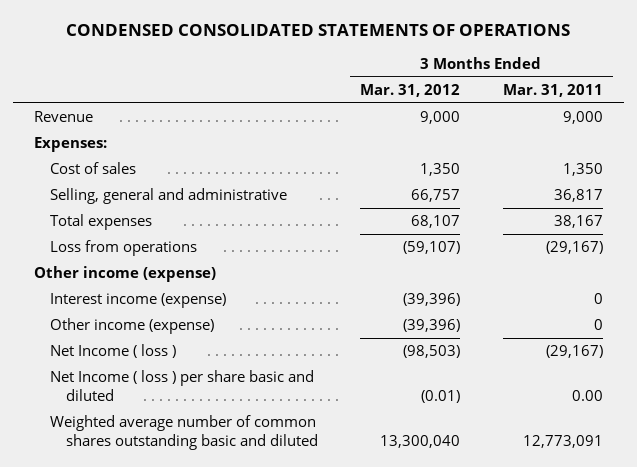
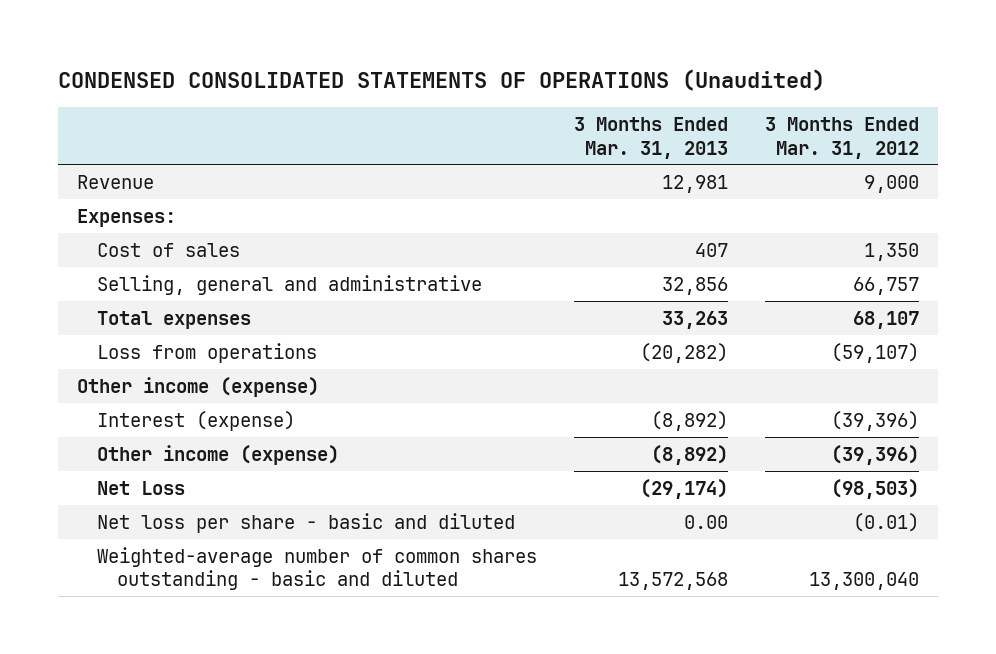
- CONDENSED CONSOLIDATED STATEMENTS OF OPERATIONS
+ CONDENSED CONSOLIDATED STATEMENTS OF OPERATIONS (Unaudited)
- | 3 Months Ended Mar. 31, 2012 | 3 Months Ended Mar. 31, 2011
+ | 3 Months Ended Mar. 31, 2013 | 3 Months Ended Mar. 31, 2012
- Interest income (expense) | (39,396) | 0
+ Interest (expense) | (8,892) | (39,396)
- Net Income ( loss ) | (98,503) | (29,167)
- Net Income ( loss ) per share basic and diluted | (0.01) | 0.00
- Weighted average number of common shares outstanding basic and diluted | 13,300,040 | 12,773,091
+ Net Loss | (29,174) | (98,503)
+ Net loss per share - basic and diluted | 0.00 | (0.01)
+ Weighted-average number of common shares outstanding - basic and diluted | 13,572,568 | 13,300,040

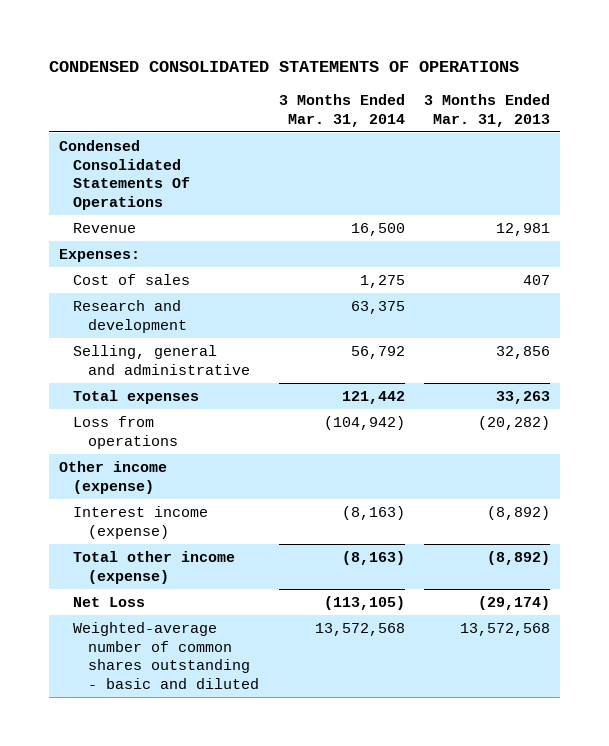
- CONDENSED CONSOLIDATED STATEMENTS OF OPERATIONS (Unaudited)
+ CONDENSED CONSOLIDATED STATEMENTS OF OPERATIONS
- | 3 Months Ended Mar. 31, 2013 | 3 Months Ended Mar. 31, 2012
+ | 3 Months Ended Mar. 31, 2014 | 3 Months Ended Mar. 31, 2013
+ Condensed Consolidated Statements Of Operations
+ Research and development | 63,375 |
- Interest (expense) | (8,892) | (39,396)
- Other income (expense) | (8,892) | (39,396)
+ Interest income (expense) | (8,163) | (8,892)
+ Total other income (expense) | (8,163) | (8,892)
- Net loss per share - basic and diluted | 0.00 | (0.01)

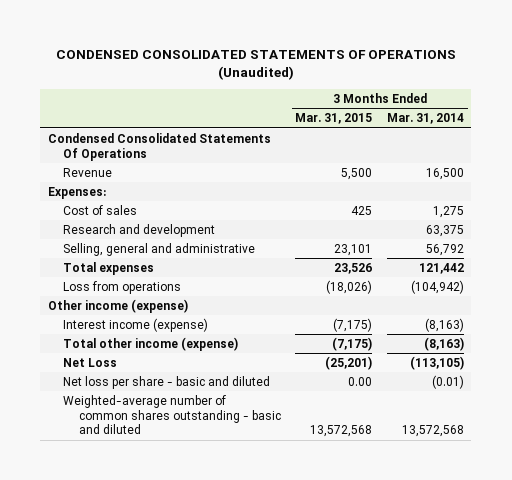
- CONDENSED CONSOLIDATED STATEMENTS OF OPERATIONS
+ CONDENSED CONSOLIDATED STATEMENTS OF OPERATIONS (Unaudited)
- | 3 Months Ended Mar. 31, 2014 | 3 Months Ended Mar. 31, 2013
+ | 3 Months Ended Mar. 31, 2015 | 3 Months Ended Mar. 31, 2014
+ Net loss per share - basic and diluted | 0.00 | (0.01)

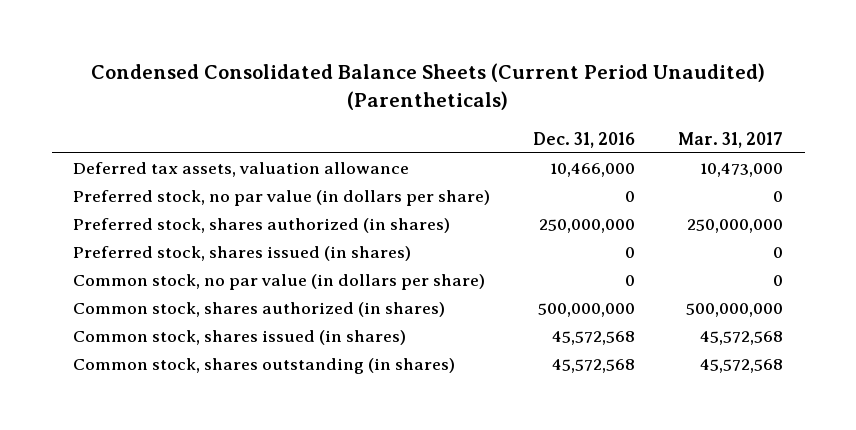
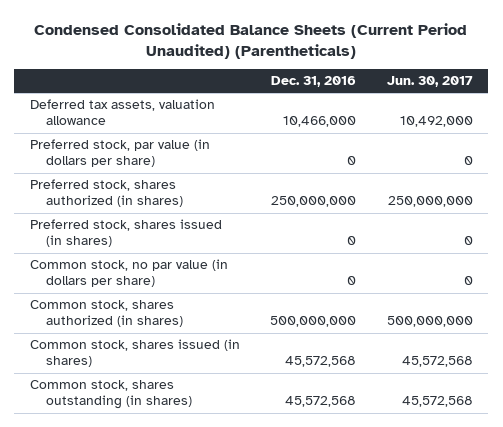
- | Dec. 31, 2016 | Mar. 31, 2017
+ | Dec. 31, 2016 | Jun. 30, 2017
- Preferred stock, no par value (in dollars per share) | 0 | 0
+ Preferred stock, par value (in dollars per share) | 0 | 0

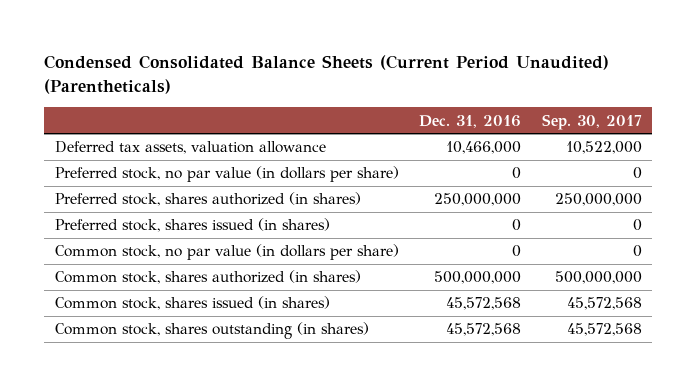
- | Dec. 31, 2016 | Jun. 30, 2017
+ | Dec. 31, 2016 | Sep. 30, 2017
- Preferred stock, par value (in dollars per share) | 0 | 0
+ Preferred stock, no par value (in dollars per share) | 0 | 0

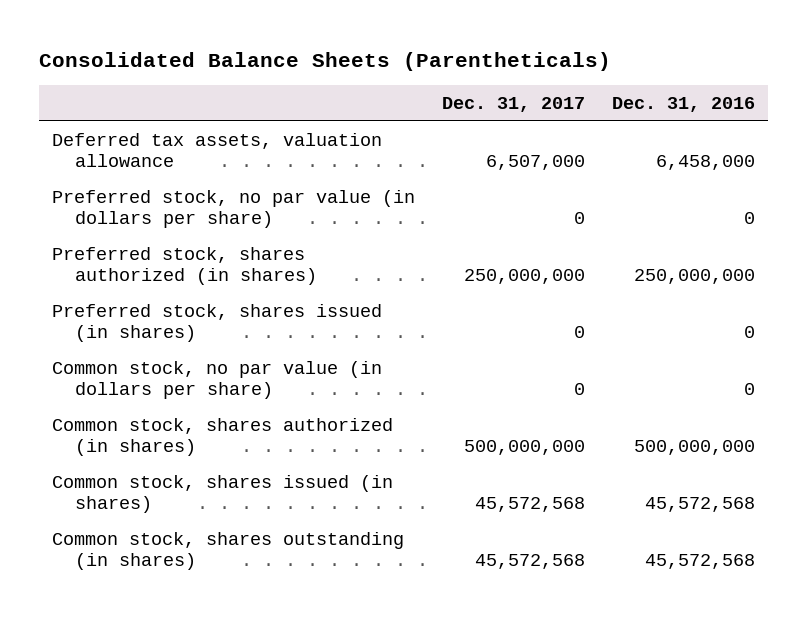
- Condensed Consolidated Balance Sheets (Current Period Unaudited) (Parentheticals)
+ Consolidated Balance Sheets (Parentheticals)
- | Dec. 31, 2016 | Sep. 30, 2017
+ | Dec. 31, 2017 | Dec. 31, 2016
- Deferred tax assets, valuation allowance | 10,466,000 | 10,522,000
+ Deferred tax assets, valuation allowance | 6,507,000 | 6,458,000

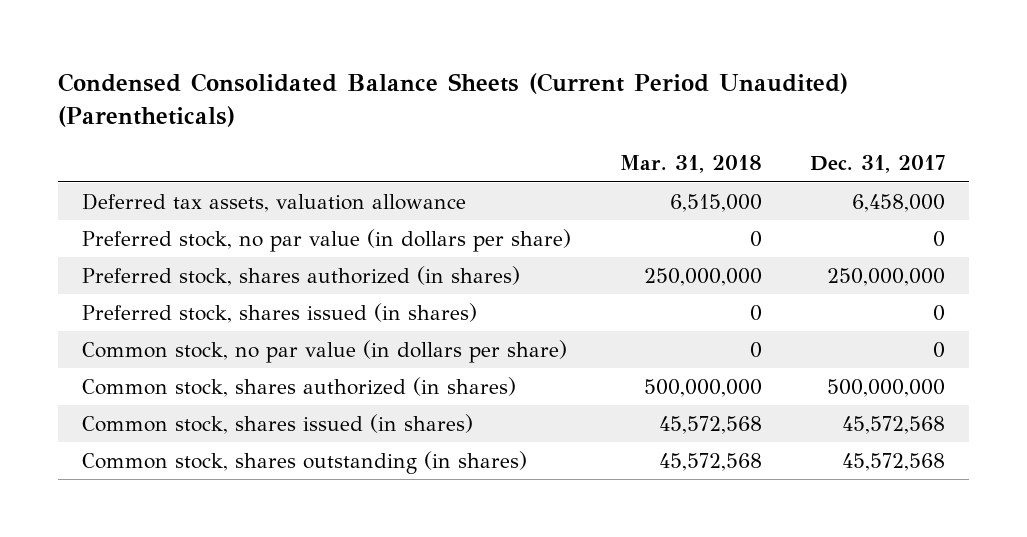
- Consolidated Balance Sheets (Parentheticals)
+ Condensed Consolidated Balance Sheets (Current Period Unaudited) (Parentheticals)
- | Dec. 31, 2017 | Dec. 31, 2016
+ | Mar. 31, 2018 | Dec. 31, 2017
- Deferred tax assets, valuation allowance | 6,507,000 | 6,458,000
+ Deferred tax assets, valuation allowance | 6,515,000 | 6,458,000

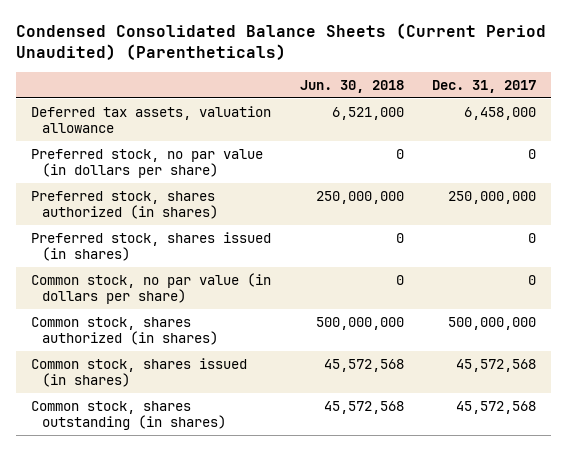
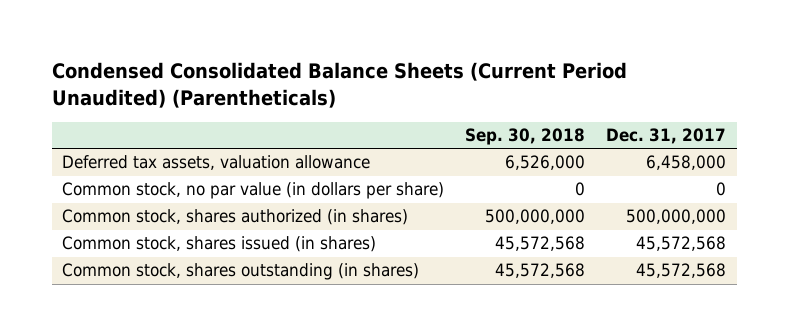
- | Jun. 30, 2018 | Dec. 31, 2017
+ | Sep. 30, 2018 | Dec. 31, 2017
- Preferred stock, no par value (in dollars per share) | 0 | 0
- Preferred stock, shares authorized (in shares) | 250,000,000 | 250,000,000
- Preferred stock, shares issued (in shares) | 0 | 0

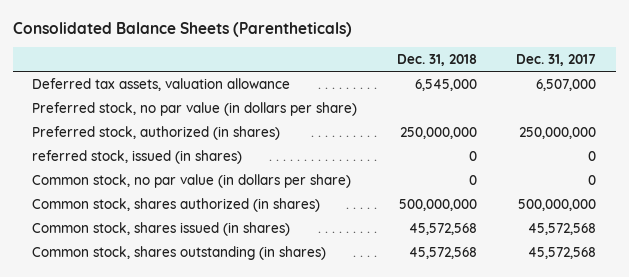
- Condensed Consolidated Balance Sheets (Current Period Unaudited) (Parentheticals)
+ Consolidated Balance Sheets (Parentheticals)
- | Sep. 30, 2018 | Dec. 31, 2017
+ | Dec. 31, 2018 | Dec. 31, 2017
- Deferred tax assets, valuation allowance | 6,526,000 | 6,458,000
+ Deferred tax assets, valuation allowance | 6,545,000 | 6,507,000
+ Preferred stock, no par value (in dollars per share)
+ Preferred stock, authorized (in shares) | 250,000,000 | 250,000,000
+ referred stock, issued (in shares) | 0 | 0

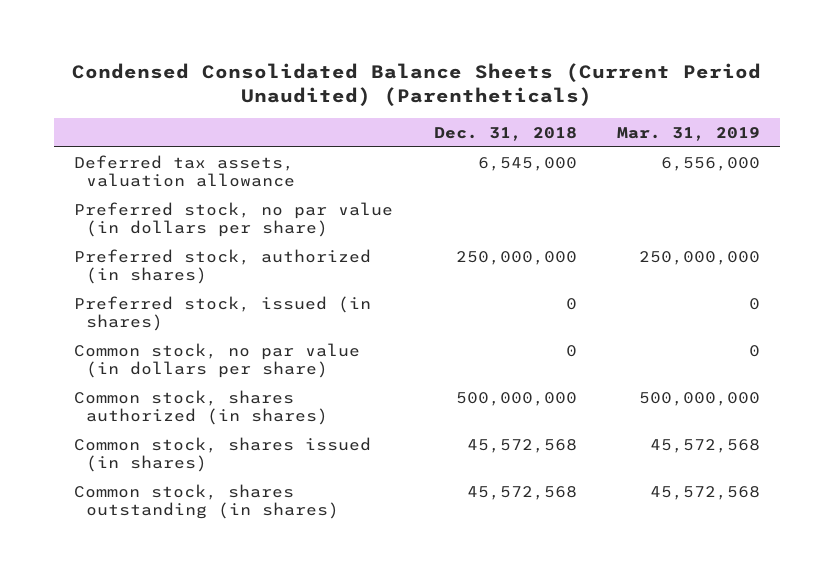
- Consolidated Balance Sheets (Parentheticals)
+ Condensed Consolidated Balance Sheets (Current Period Unaudited) (Parentheticals)
- | Dec. 31, 2018 | Dec. 31, 2017
+ | Dec. 31, 2018 | Mar. 31, 2019
- referred stock, issued (in shares) | 0 | 0
+ Preferred stock, issued (in shares) | 0 | 0

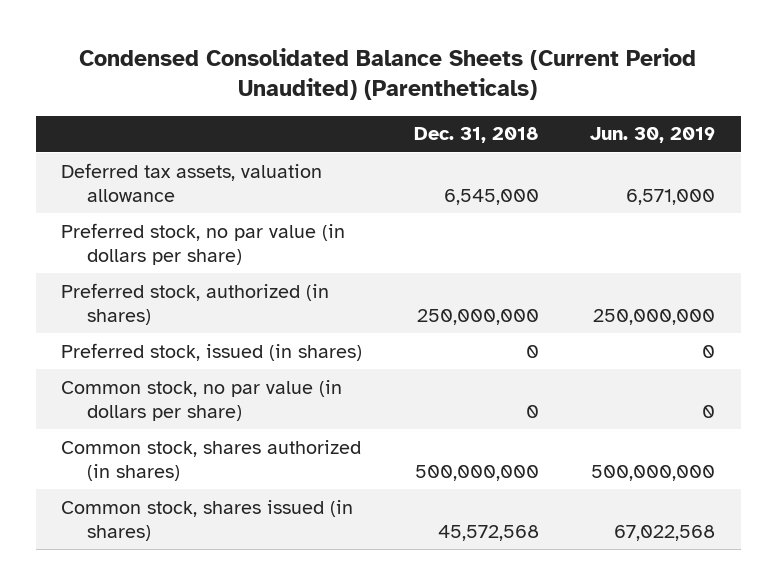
- | Dec. 31, 2018 | Mar. 31, 2019
+ | Dec. 31, 2018 | Jun. 30, 2019
- Common stock, shares outstanding (in shares) | 45,572,568 | 45,572,568

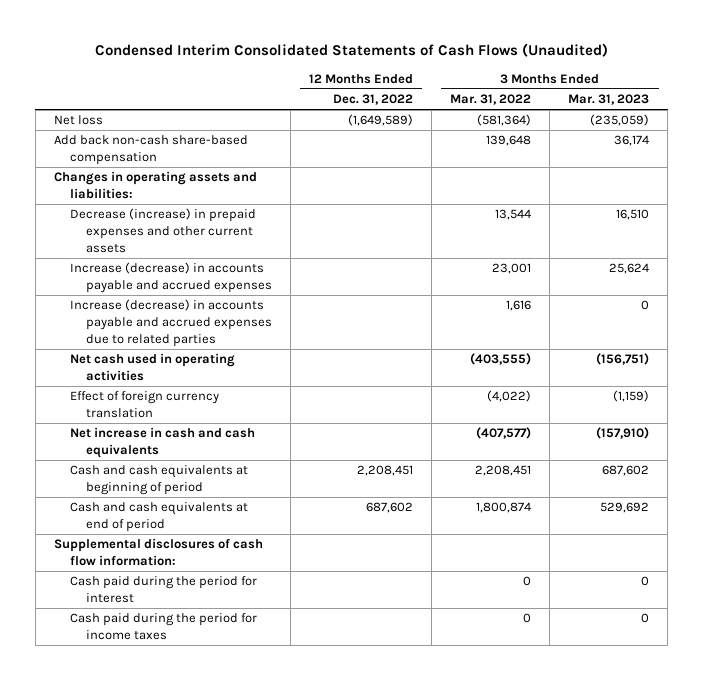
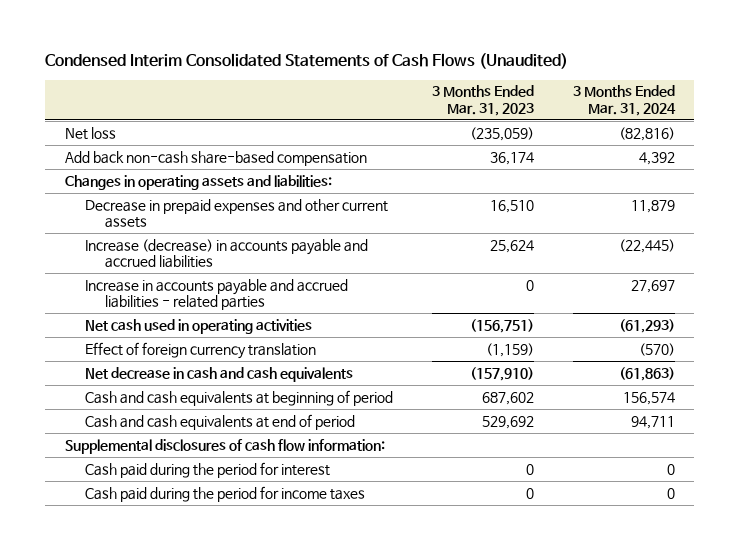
- | 12 Months Ended Dec. 31, 2022 | 3 Months Ended Mar. 31, 2022 | 3 Months Ended Mar. 31, 2023
+ | 3 Months Ended Mar. 31, 2023 | 3 Months Ended Mar. 31, 2024
- Decrease (increase) in prepaid expenses and other current assets | | 13,544 | 16,510
- Increase (decrease) in accounts payable and accrued expenses | | 23,001 | 25,624
- Increase (decrease) in accounts payable and accrued expenses due to related parties | | 1,616 | 0
+ Decrease in prepaid expenses and other current assets | 16,510 | 11,879
+ Increase (decrease) in accounts payable and accrued liabilities | 25,624 | (22,445)
+ Increase in accounts payable and accrued liabilities - related parties | 0 | 27,697
- Net increase in cash and cash equivalents | | (407,577) | (157,910)
+ Net decrease in cash and cash equivalents | (157,910) | (61,863)

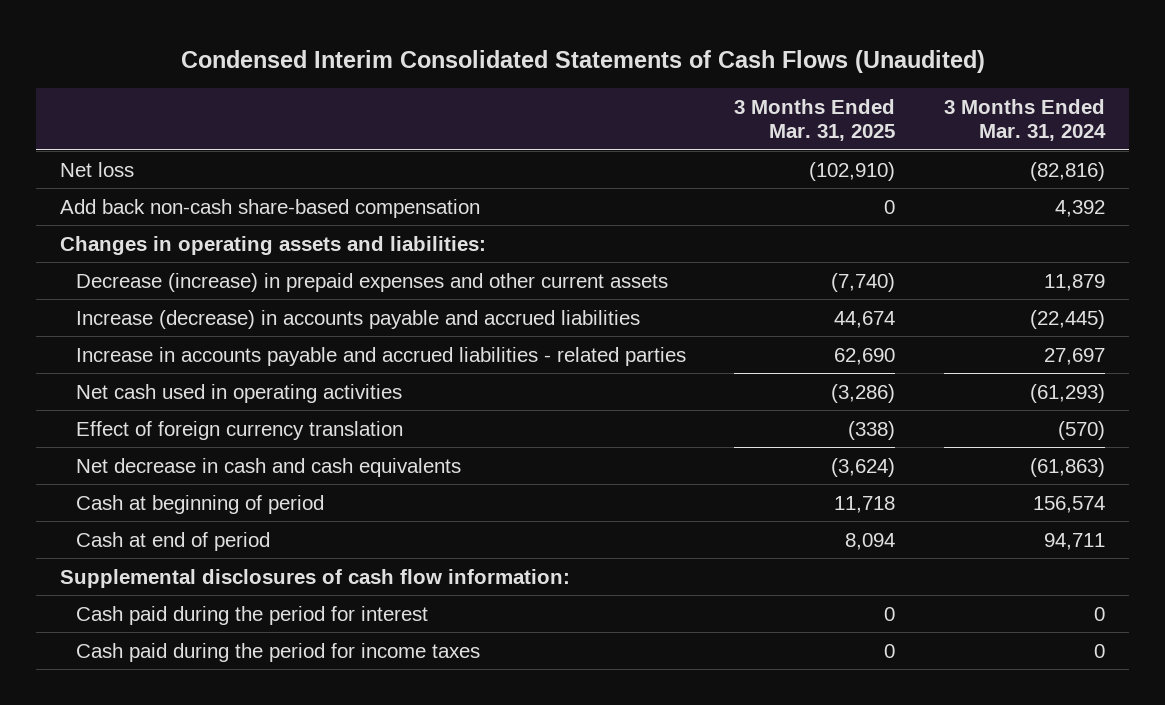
- | 3 Months Ended Mar. 31, 2023 | 3 Months Ended Mar. 31, 2024
+ | 3 Months Ended Mar. 31, 2025 | 3 Months Ended Mar. 31, 2024
- Decrease in prepaid expenses and other current assets | 16,510 | 11,879
+ Decrease (increase) in prepaid expenses and other current assets | (7,740) | 11,879
- Cash and cash equivalents at beginning of period | 687,602 | 156,574
- Cash and cash equivalents at end of period | 529,692 | 94,711
+ Cash at beginning of period | 11,718 | 156,574
+ Cash at end of period | 8,094 | 94,711

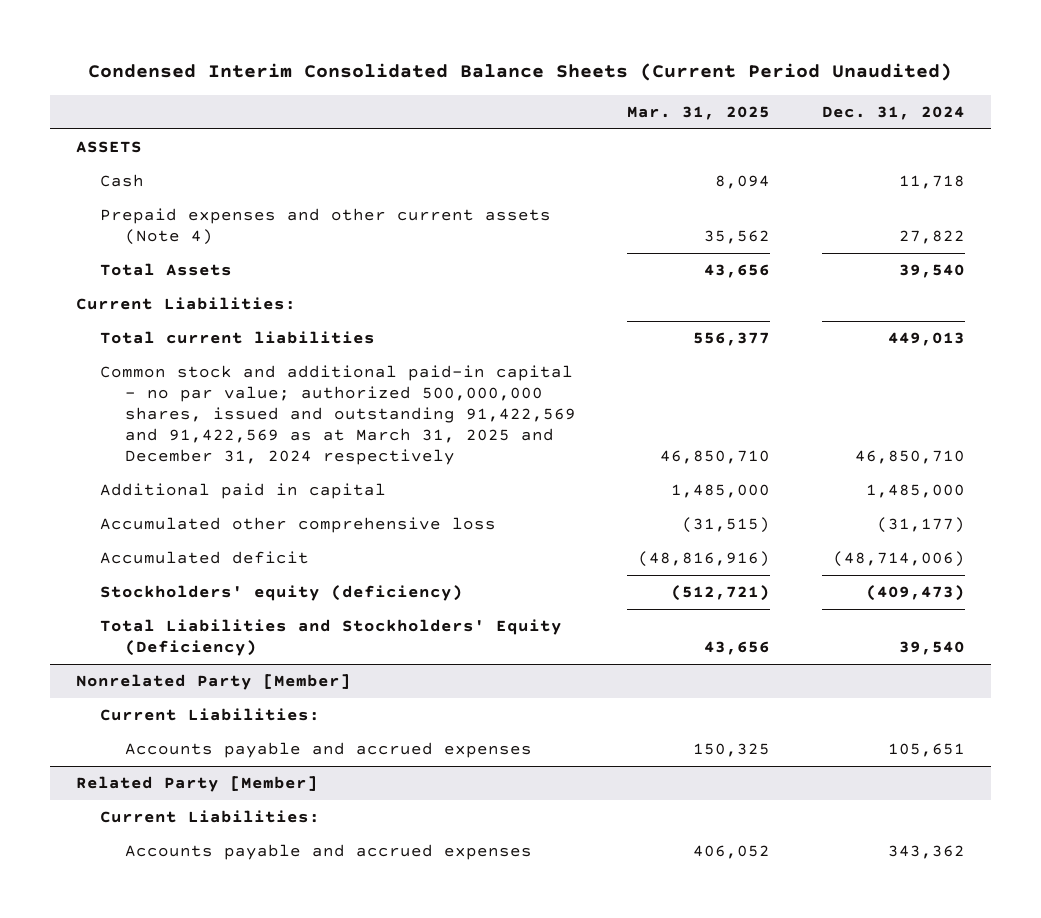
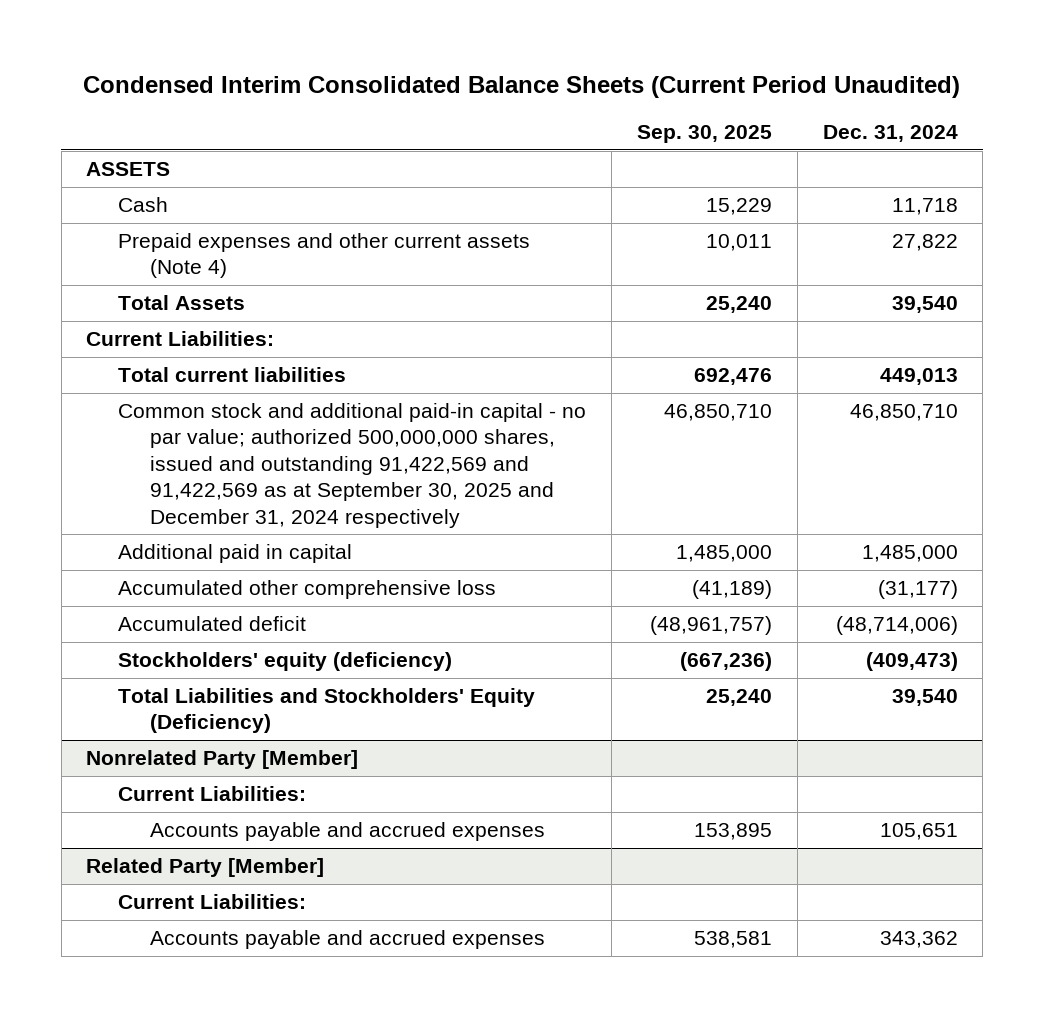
- | Mar. 31, 2025 | Dec. 31, 2024
+ | Sep. 30, 2025 | Dec. 31, 2024
- Common stock and additional paid-in capital - no par value; authorized 500,000,000 shares, issued and outstanding 91,422,569 and 91,422,569 as at March 31, 2025 and December 31, 2024 respectively | 46,850,710 | 46,850,710
+ Common stock and additional paid-in capital - no par value; authorized 500,000,000 shares, issued and outstanding 91,422,569 and 91,422,569 as at September 30, 2025 and December 31, 2024 respectively | 46,850,710 | 46,850,710

